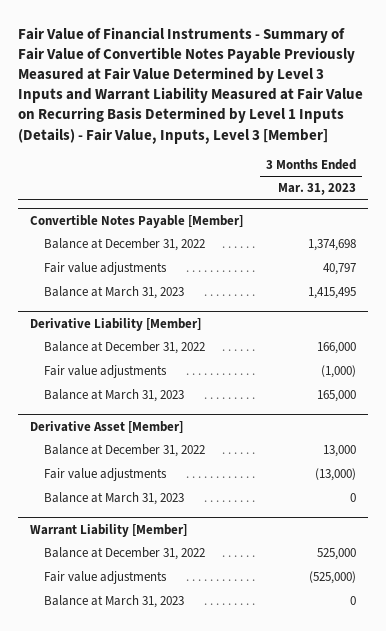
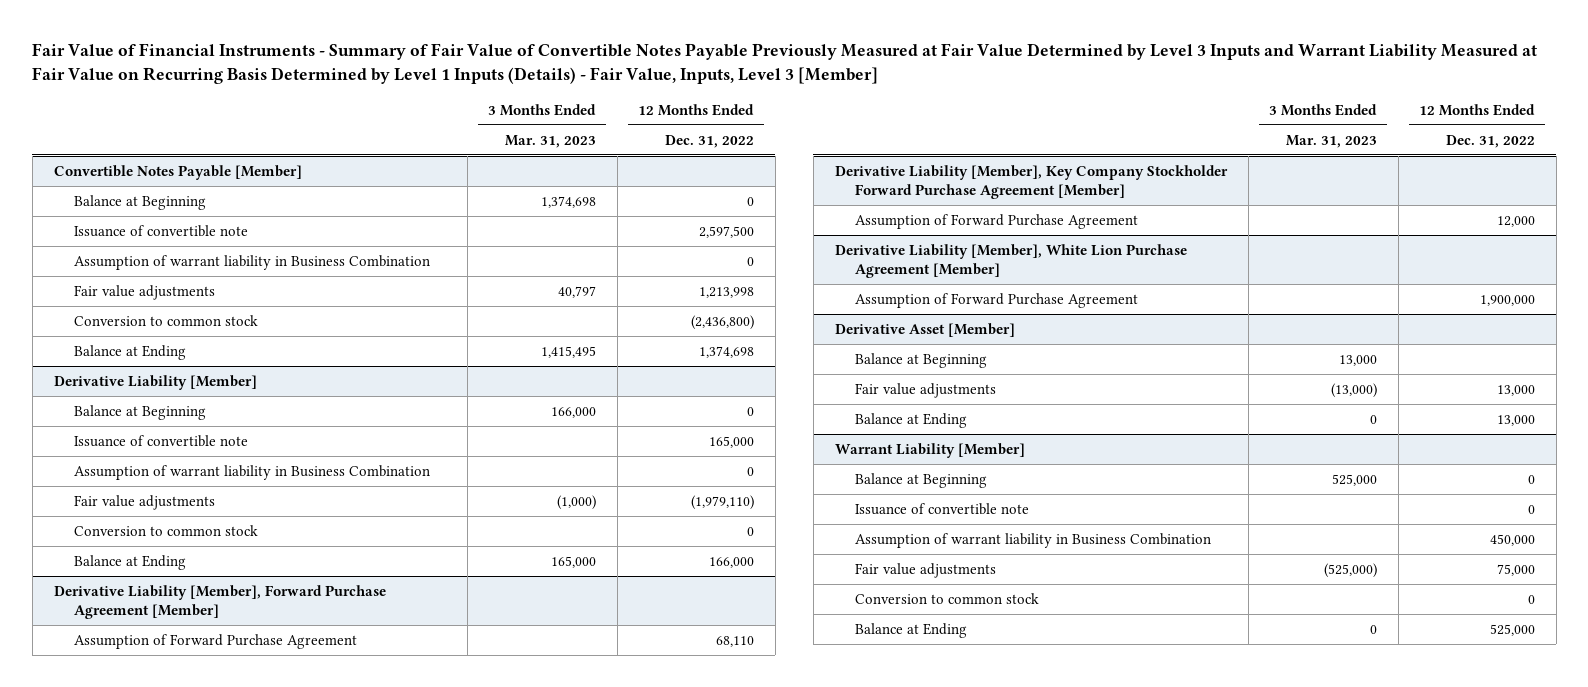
- | 3 Months Ended Mar. 31, 2023
+ | 3 Months Ended Mar. 31, 2023 | 12 Months Ended Dec. 31, 2022
@ Convertible Notes Payable [Member]
- Balance at December 31, 2022 | 1,374,698
+ Balance at Beginning | 1,374,698 | 0
+ Issuance of convertible note | | 2,597,500
+ Assumption of warrant liability in Business Combination | | 0
- Balance at March 31, 2023 | 1,415,495
+ Conversion to common stock | | (2,436,800)
+ Balance at Ending | 1,415,495 | 1,374,698
@ Derivative Liability [Member]
- Balance at December 31, 2022 | 166,000
+ Balance at Beginning | 166,000 | 0
+ Issuance of convertible note | | 165,000
+ Assumption of warrant liability in Business Combination | | 0
- Balance at March 31, 2023 | 165,000
+ Conversion to common stock | | 0
+ Balance at Ending | 165,000 | 166,000
+ Derivative Liability [Member], Forward Purchase Agreement [Member]
+ Assumption of Forward Purchase Agreement | | 68,110
+ Derivative Liability [Member], Key Company Stockholder Forward Purchase Agreement [Member]
+ Assumption of Forward Purchase Agreement | | 12,000
+ Derivative Liability [Member], White Lion Purchase Agreement [Member]
+ Assumption of Forward Purchase Agreement | | 1,900,000
@ Derivative Asset [Member]
- Balance at December 31, 2022 | 13,000
+ Balance at Beginning | 13,000 |
- Balance at March 31, 2023 | 0
+ Balance at Ending | 0 | 13,000
@ Warrant Liability [Member]
- Balance at December 31, 2022 | 525,000
+ Balance at Beginning | 525,000 | 0
+ Issuance of convertible note | | 0
+ Assumption of warrant liability in Business Combination | | 450,000
- Balance at March 31, 2023 | 0
+ Conversion to common stock | | 0
+ Balance at Ending | 0 | 525,000

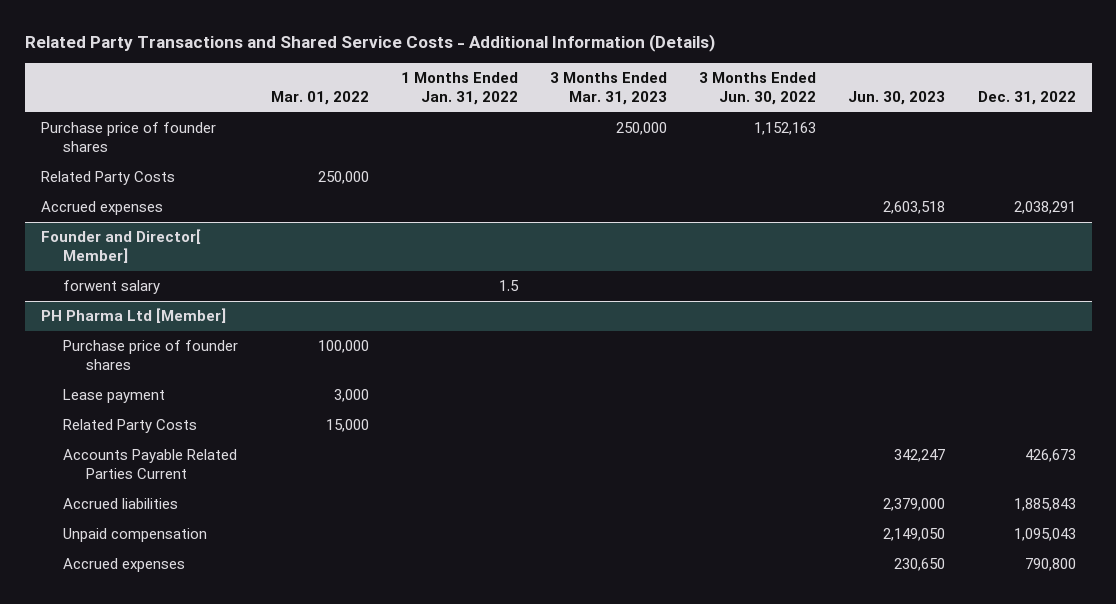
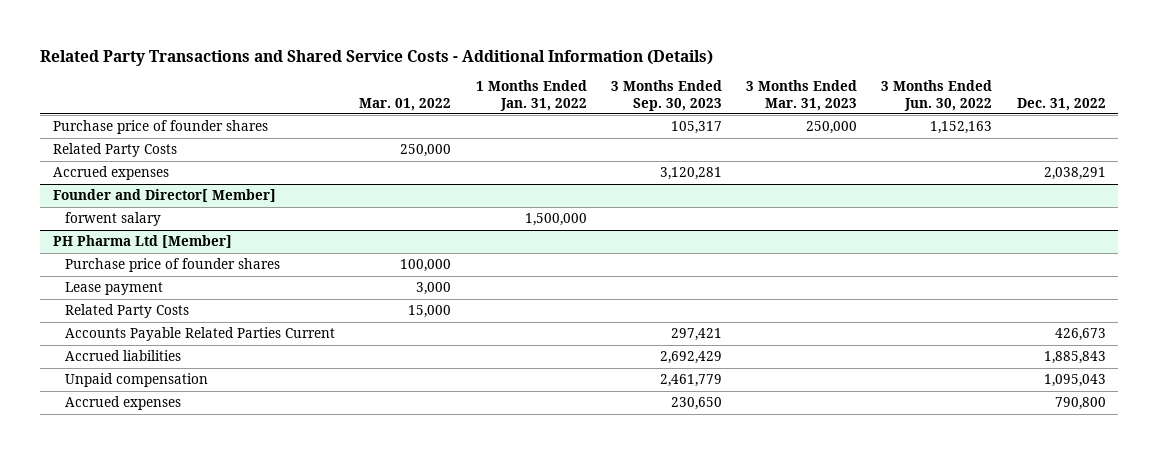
- | Mar. 01, 2022 | 1 Months Ended Jan. 31, 2022 | 3 Months Ended Mar. 31, 2023 | 3 Months Ended Jun. 30, 2022 | Jun. 30, 2023 | Dec. 31, 2022
+ | Mar. 01, 2022 | 1 Months Ended Jan. 31, 2022 | 3 Months Ended Sep. 30, 2023 | 3 Months Ended Mar. 31, 2023 | 3 Months Ended Jun. 30, 2022 | Dec. 31, 2022
@ Founder and Director[ Member]
- forwent salary | | 1.5 | | | |
+ forwent salary | | 1,500,000 | | | |

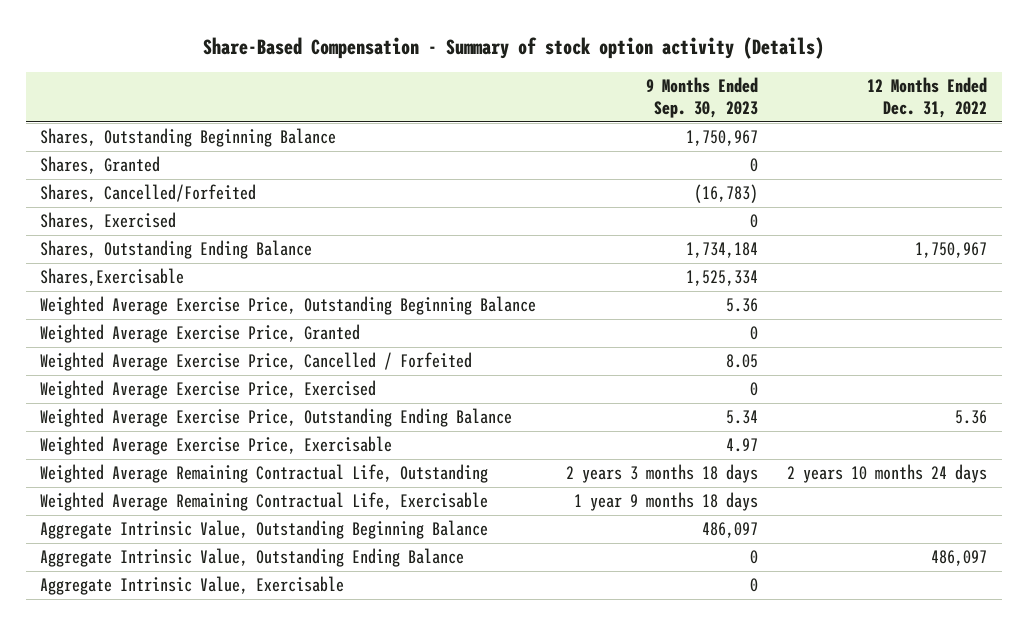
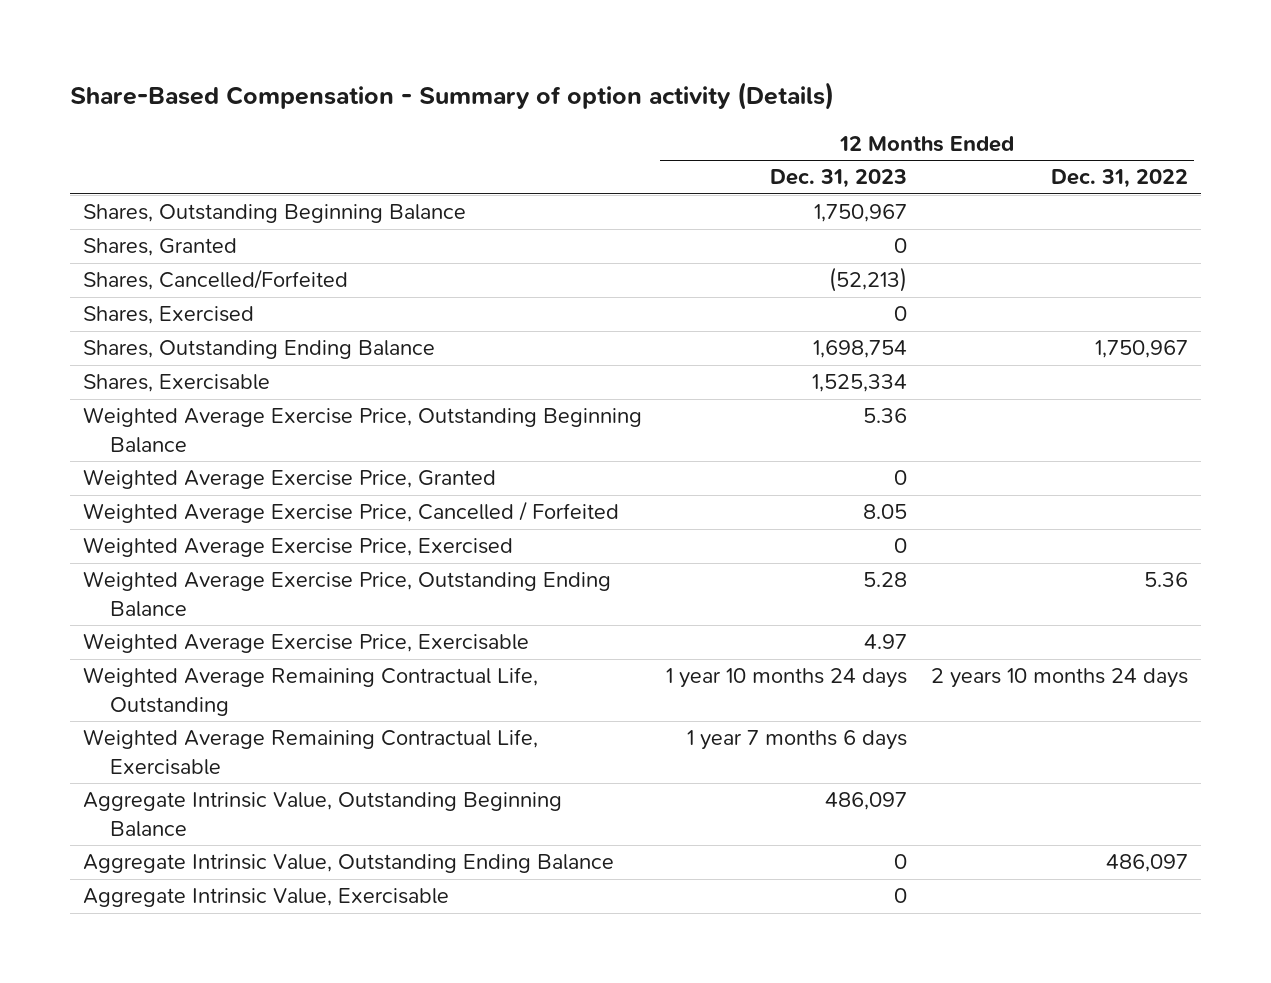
- Share-Based Compensation - Summary of stock option activity (Details)
+ Share-Based Compensation - Summary of option activity (Details)
- | 9 Months Ended Sep. 30, 2023 | 12 Months Ended Dec. 31, 2022
+ | 12 Months Ended Dec. 31, 2023 | 12 Months Ended Dec. 31, 2022
- Shares,Exercisable | 1,525,334 |
+ Shares, Exercisable | 1,525,334 |

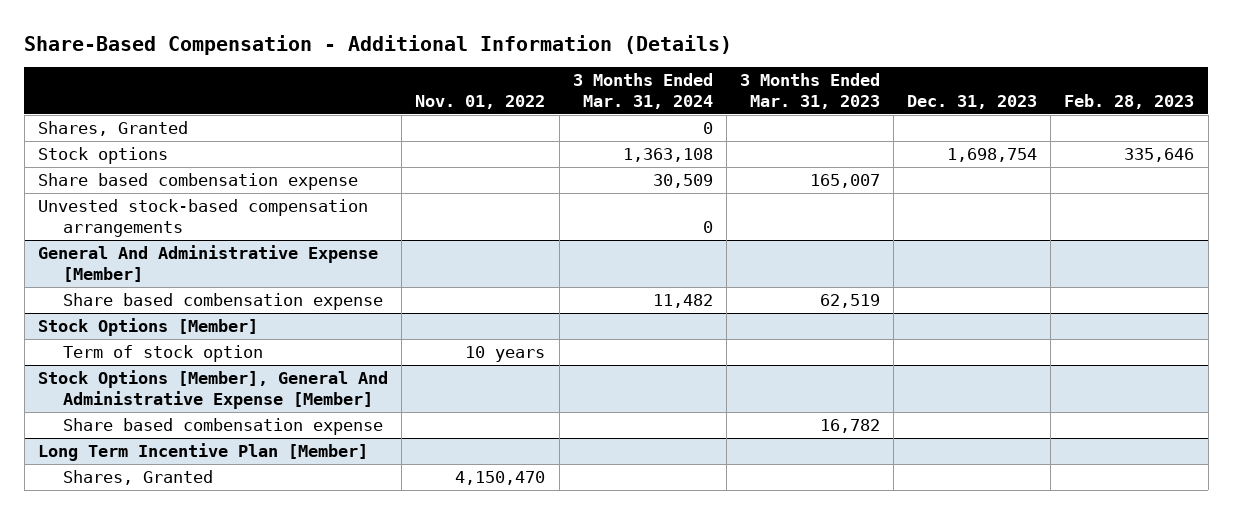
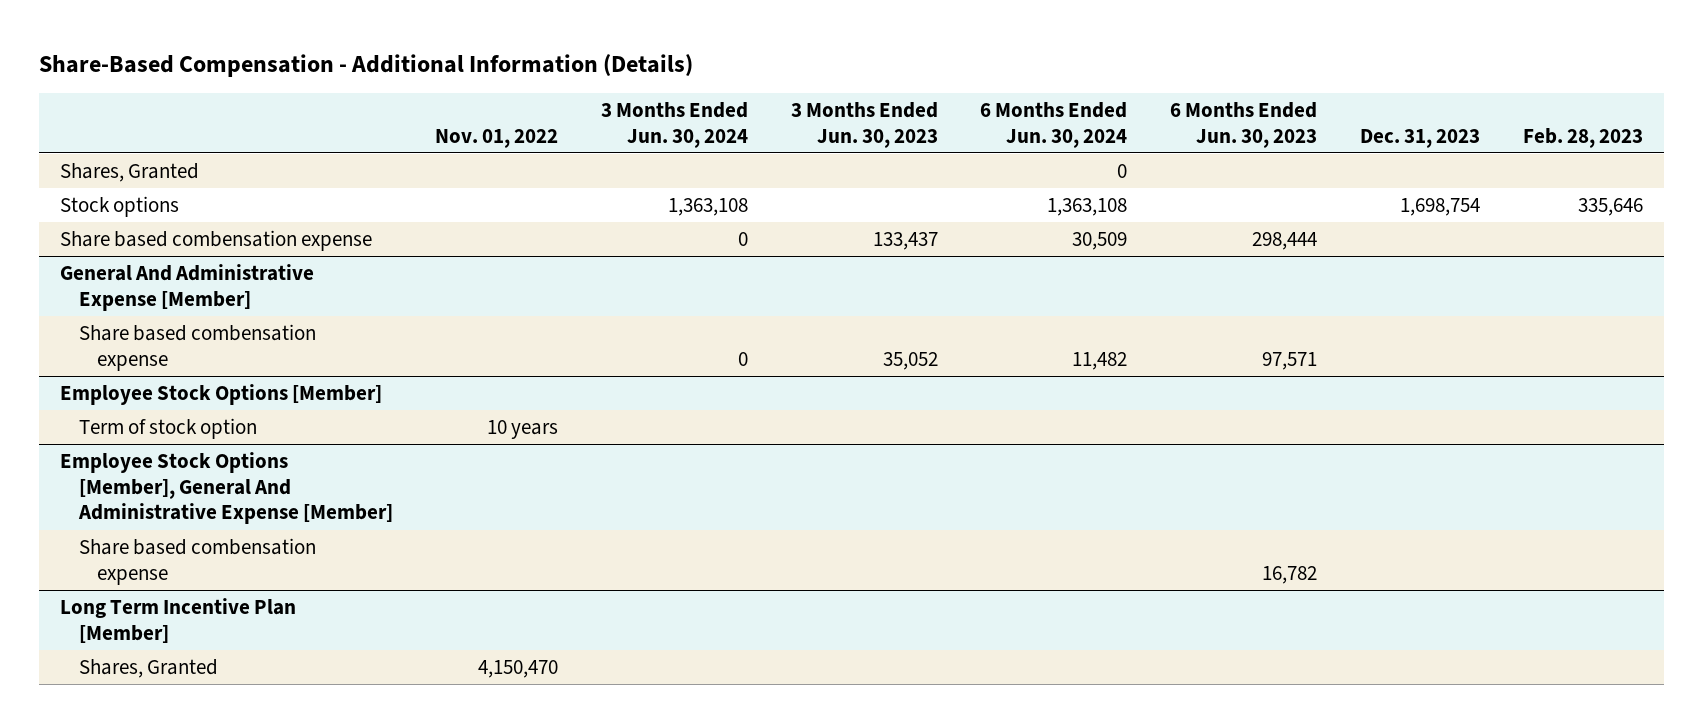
- | Nov. 01, 2022 | 3 Months Ended Mar. 31, 2024 | 3 Months Ended Mar. 31, 2023 | Dec. 31, 2023 | Feb. 28, 2023
+ | Nov. 01, 2022 | 3 Months Ended Jun. 30, 2024 | 3 Months Ended Jun. 30, 2023 | 6 Months Ended Jun. 30, 2024 | 6 Months Ended Jun. 30, 2023 | Dec. 31, 2023 | Feb. 28, 2023
- Unvested stock-based compensation arrangements | | 0 | | |
- Stock Options [Member]
+ Employee Stock Options [Member]
- Stock Options [Member], General And Administrative Expense [Member]
+ Employee Stock Options [Member], General And Administrative Expense [Member]

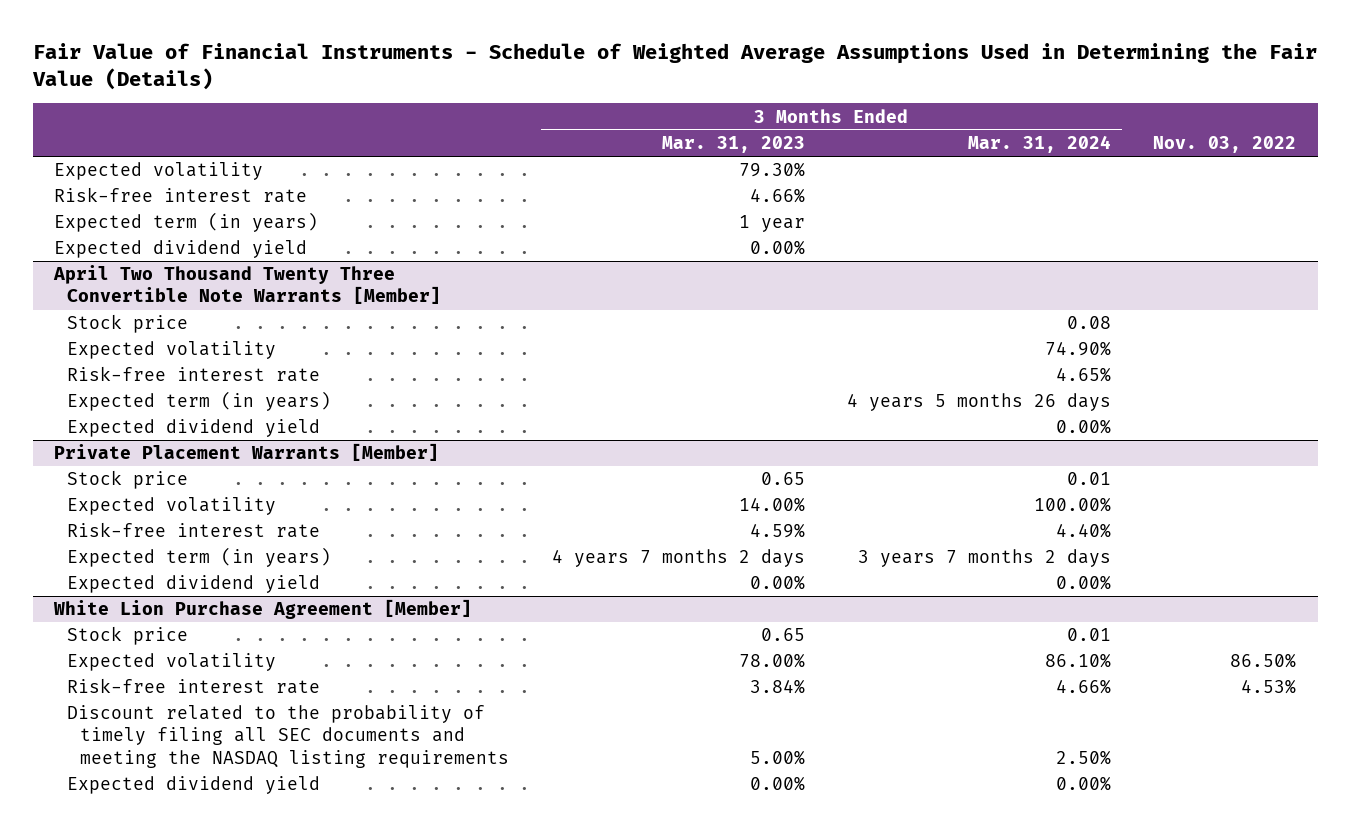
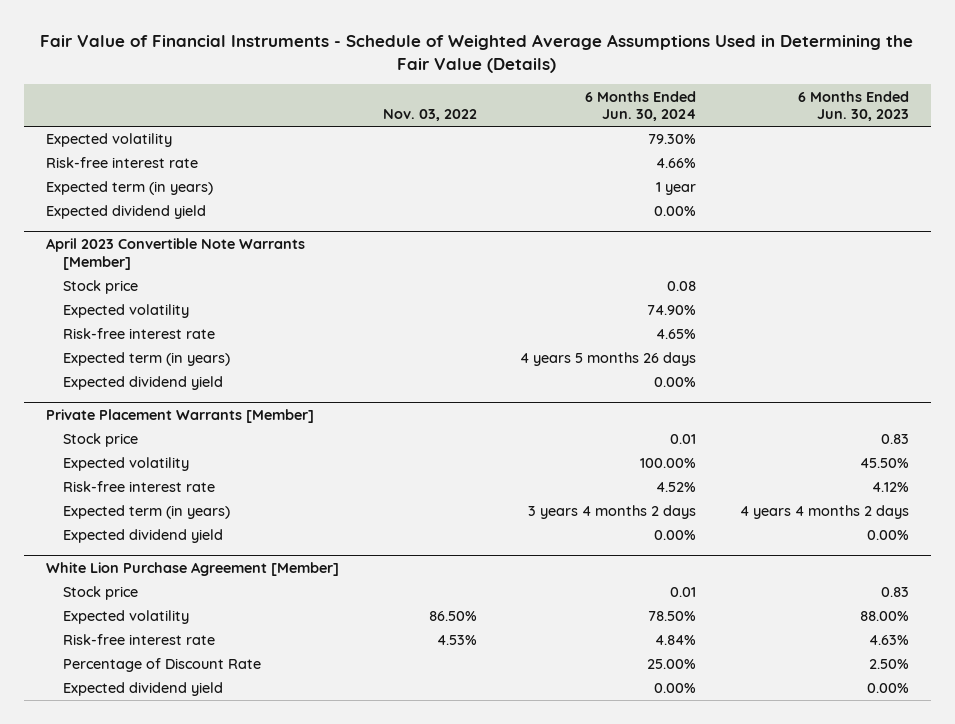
- | 3 Months Ended Mar. 31, 2023 | 3 Months Ended Mar. 31, 2024 | Nov. 03, 2022
+ | Nov. 03, 2022 | 6 Months Ended Jun. 30, 2024 | 6 Months Ended Jun. 30, 2023
- April Two Thousand Twenty Three Convertible Note Warrants [Member]
+ April 2023 Convertible Note Warrants [Member]
@ White Lion Purchase Agreement [Member]
- Discount related to the probability of timely filing all SEC documents and meeting the NASDAQ listing requirements | 5.00% | 2.50% |
+ Percentage of Discount Rate | | 25.00% | 2.50%

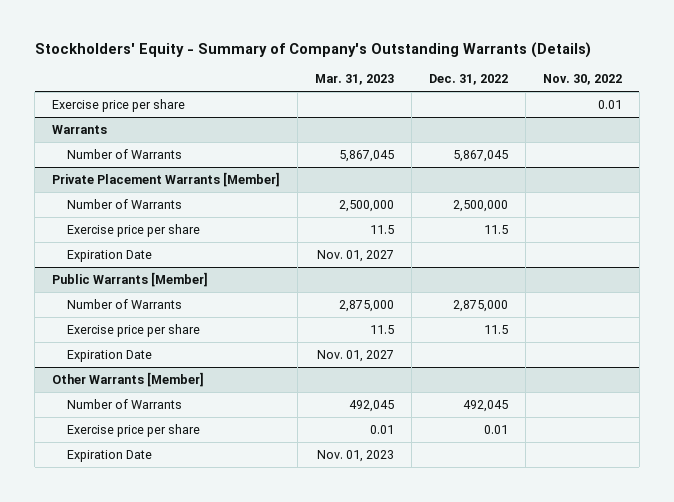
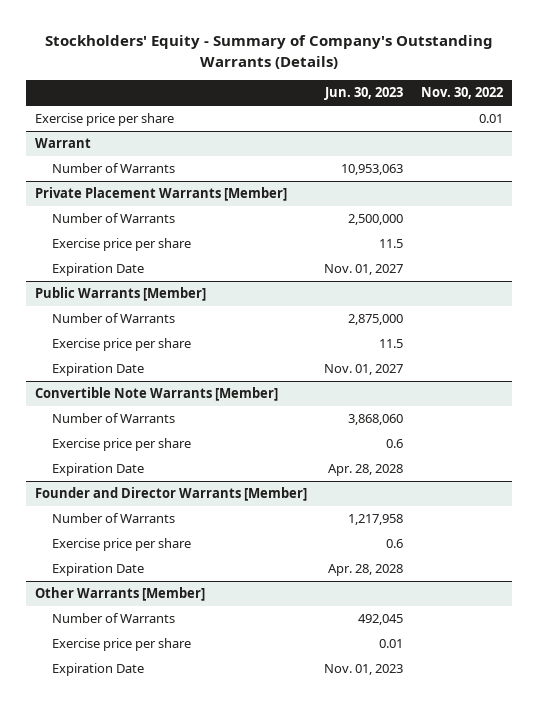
- | Mar. 31, 2023 | Dec. 31, 2022 | Nov. 30, 2022
+ | Jun. 30, 2023 | Nov. 30, 2022
- Warrants
+ Warrant
+ Convertible Note Warrants [Member]
+ Number of Warrants | 3,868,060 |
+ Exercise price per share | 0.6 |
+ Expiration Date | Apr. 28, 2028 |
+ Founder and Director Warrants [Member]
+ Number of Warrants | 1,217,958 |
+ Exercise price per share | 0.6 |
+ Expiration Date | Apr. 28, 2028 |

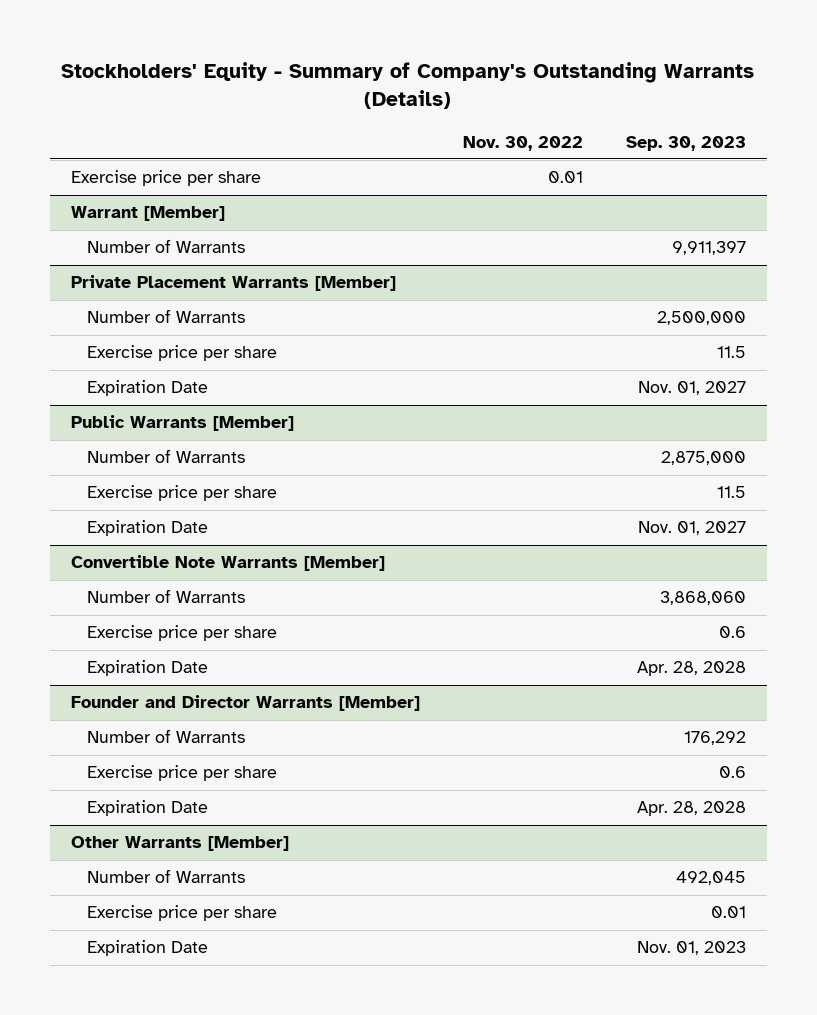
- | Jun. 30, 2023 | Nov. 30, 2022
+ | Nov. 30, 2022 | Sep. 30, 2023
- Warrant
+ Warrant [Member]

